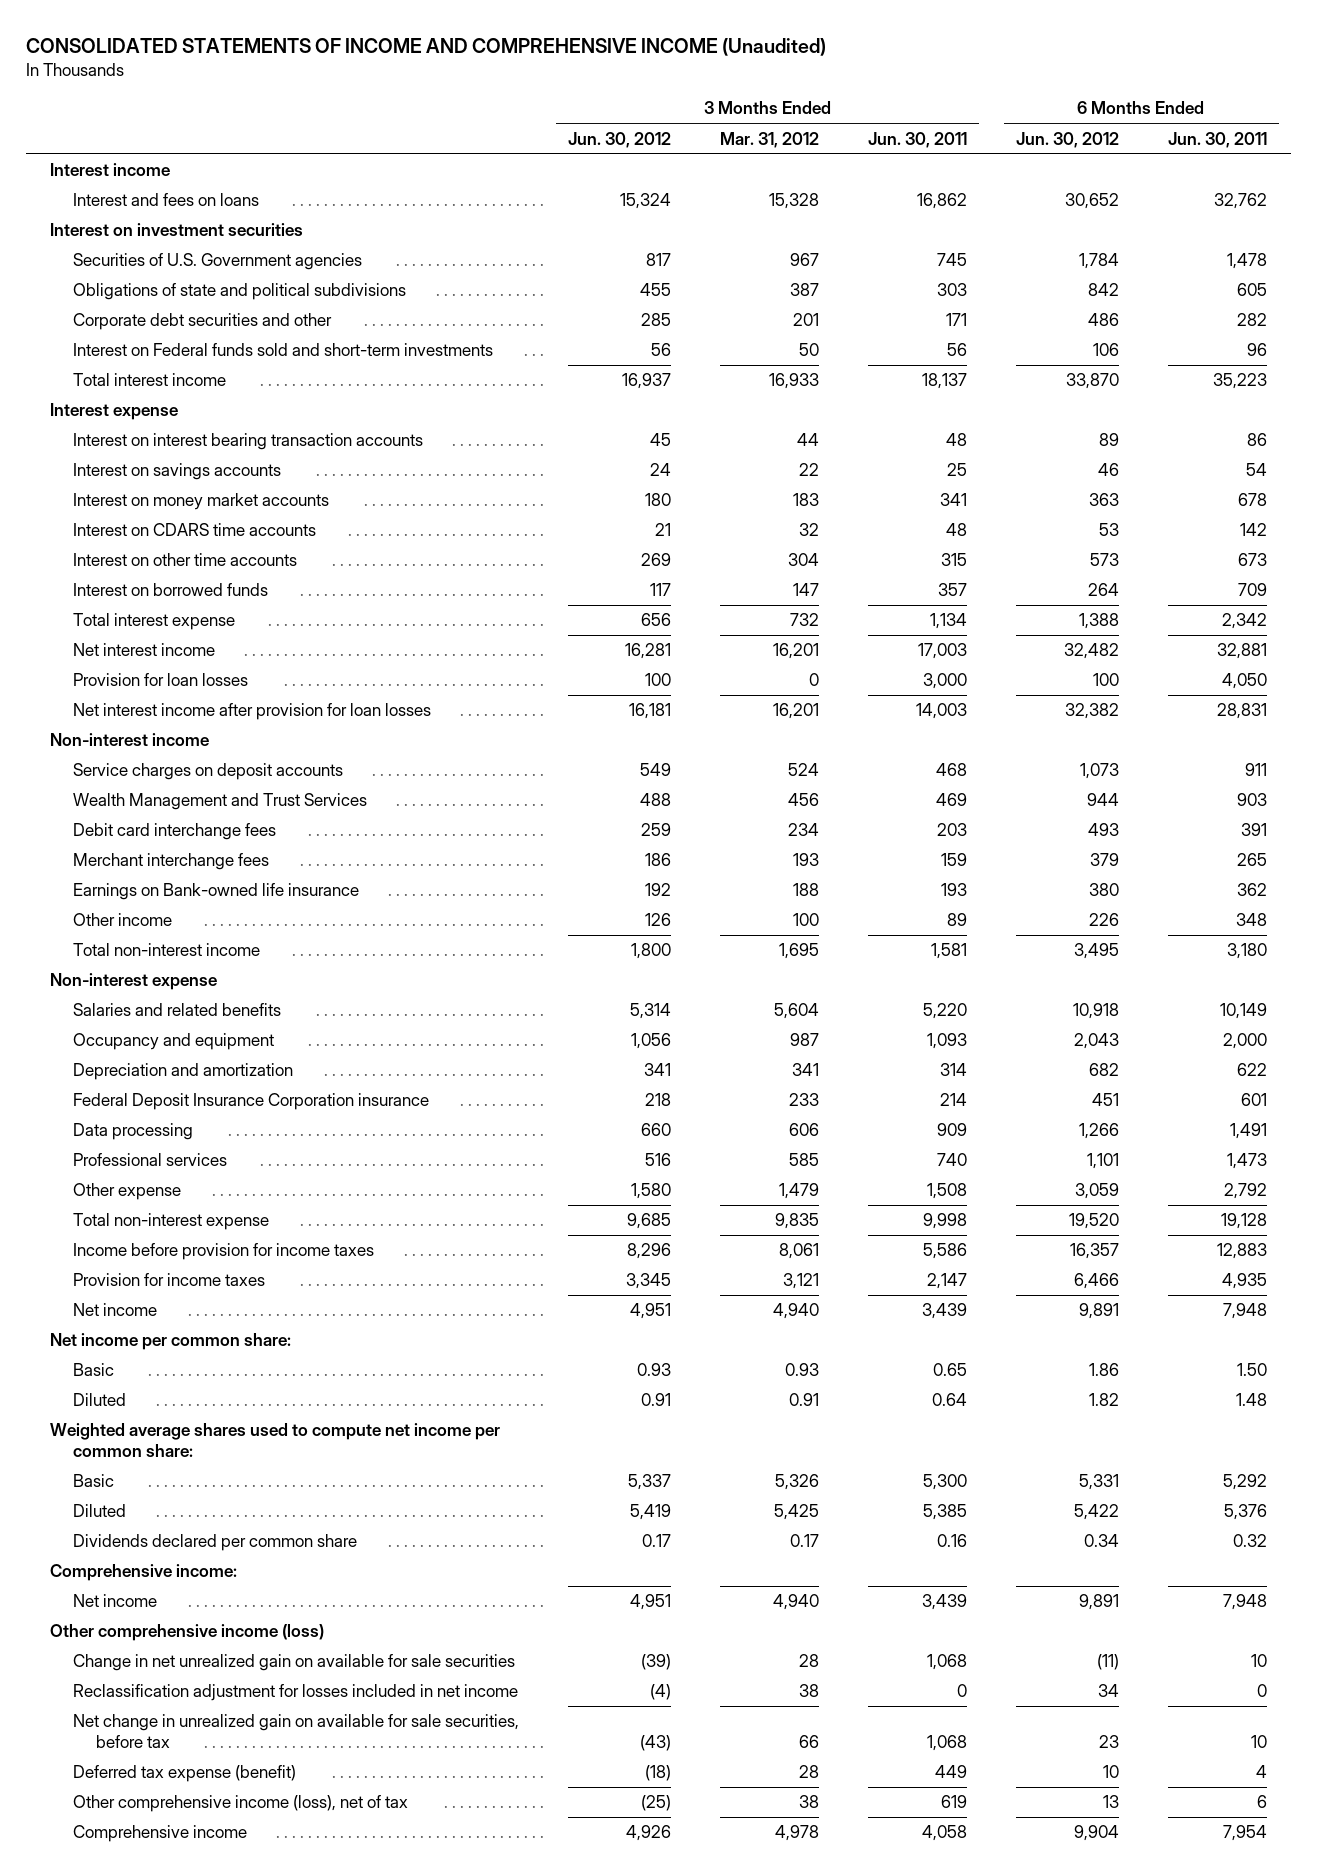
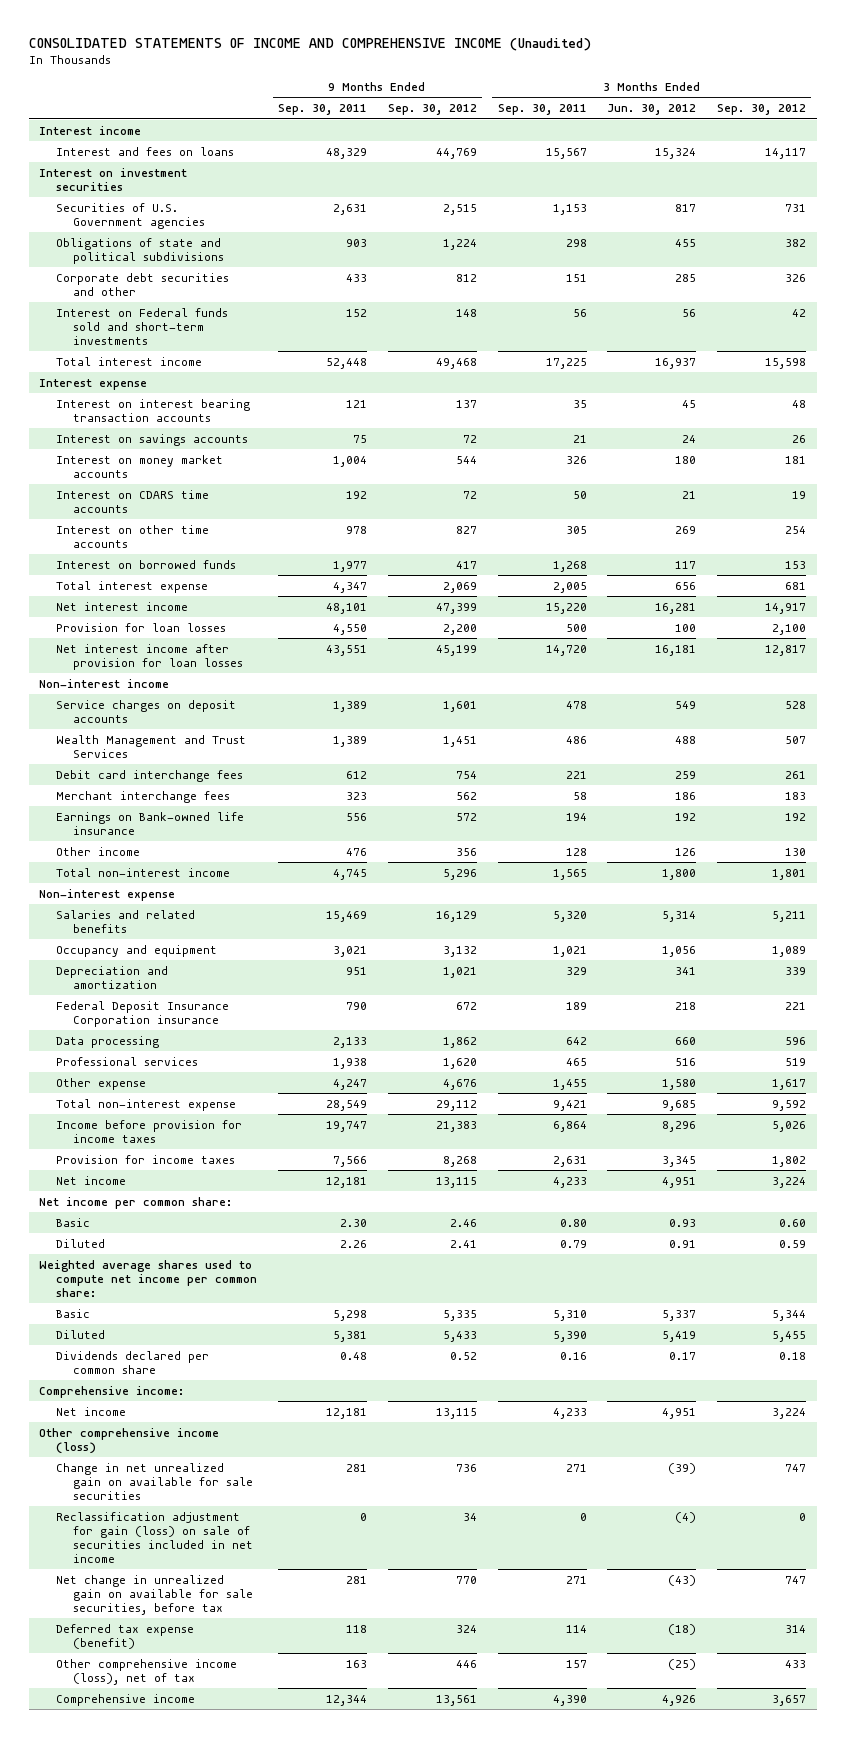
- | 3 Months Ended Jun. 30, 2012 | 3 Months Ended Mar. 31, 2012 | 3 Months Ended Jun. 30, 2011 | 6 Months Ended Jun. 30, 2012 | 6 Months Ended Jun. 30, 2011
+ | 9 Months Ended Sep. 30, 2011 | 9 Months Ended Sep. 30, 2012 | 3 Months Ended Sep. 30, 2011 | 3 Months Ended Jun. 30, 2012 | 3 Months Ended Sep. 30, 2012
- Reclassification adjustment for losses included in net income | (4) | 38 | 0 | 34 | 0
+ Reclassification adjustment for gain (loss) on sale of securities included in net income | 0 | 34 | 0 | (4) | 0

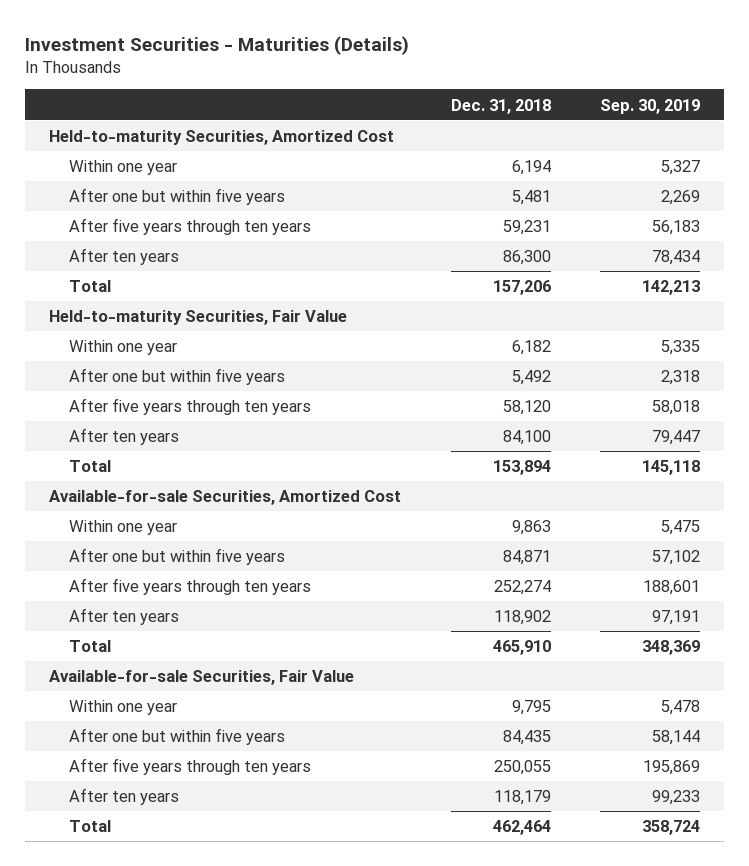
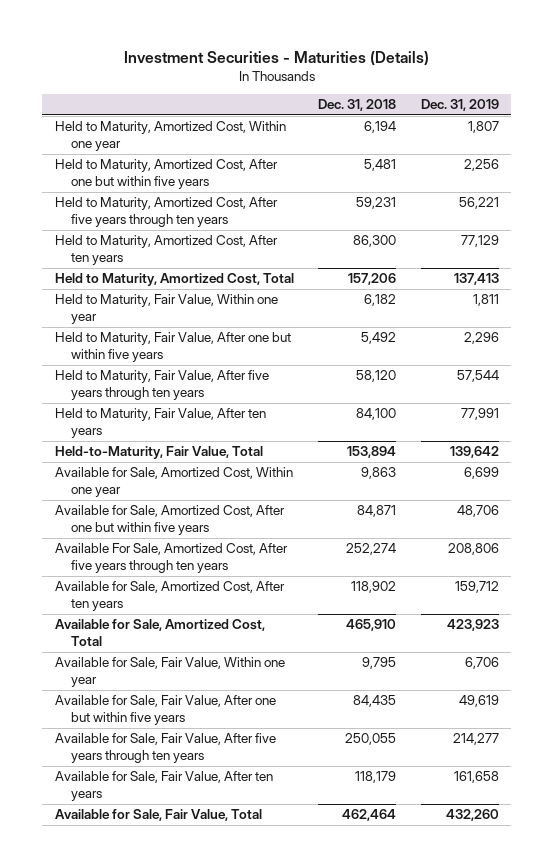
- | Dec. 31, 2018 | Sep. 30, 2019
+ | Dec. 31, 2018 | Dec. 31, 2019
- Held-to-maturity Securities, Amortized Cost
- Within one year | 6,194 | 5,327
- After one but within five years | 5,481 | 2,269
- After five years through ten years | 59,231 | 56,183
- After ten years | 86,300 | 78,434
- Total | 157,206 | 142,213
- Held-to-maturity Securities, Fair Value
- Within one year | 6,182 | 5,335
- After one but within five years | 5,492 | 2,318
- After five years through ten years | 58,120 | 58,018
- After ten years | 84,100 | 79,447
- Total | 153,894 | 145,118
- Available-for-sale Securities, Amortized Cost
- Within one year | 9,863 | 5,475
- After one but within five years | 84,871 | 57,102
- After five years through ten years | 252,274 | 188,601
- After ten years | 118,902 | 97,191
- Total | 465,910 | 348,369
- Available-for-sale Securities, Fair Value
- Within one year | 9,795 | 5,478
- After one but within five years | 84,435 | 58,144
- After five years through ten years | 250,055 | 195,869
- After ten years | 118,179 | 99,233
- Total | 462,464 | 358,724
+ Held to Maturity, Amortized Cost, Within one year | 6,194 | 1,807
+ Held to Maturity, Amortized Cost, After one but within five years | 5,481 | 2,256
+ Held to Maturity, Amortized Cost, After five years through ten years | 59,231 | 56,221
+ Held to Maturity, Amortized Cost, After ten years | 86,300 | 77,129
+ Held to Maturity, Amortized Cost, Total | 157,206 | 137,413
+ Held to Maturity, Fair Value, Within one year | 6,182 | 1,811
+ Held to Maturity, Fair Value, After one but within five years | 5,492 | 2,296
+ Held to Maturity, Fair Value, After five years through ten years | 58,120 | 57,544
+ Held to Maturity, Fair Value, After ten years | 84,100 | 77,991
+ Held-to-Maturity, Fair Value, Total | 153,894 | 139,642
+ Available for Sale, Amortized Cost, Within one year | 9,863 | 6,699
+ Available for Sale, Amortized Cost, After one but within five years | 84,871 | 48,706
+ Available For Sale, Amortized Cost, After five years through ten years | 252,274 | 208,806
+ Available for Sale, Amortized Cost, After ten years | 118,902 | 159,712
+ Available for Sale, Amortized Cost, Total | 465,910 | 423,923
+ Available for Sale, Fair Value, Within one year | 9,795 | 6,706
+ Available for Sale, Fair Value, After one but within five years | 84,435 | 49,619
+ Available for Sale, Fair Value, After five years through ten years | 250,055 | 214,277
+ Available for Sale, Fair Value, After ten years | 118,179 | 161,658
+ Available for Sale, Fair Value, Total | 462,464 | 432,260

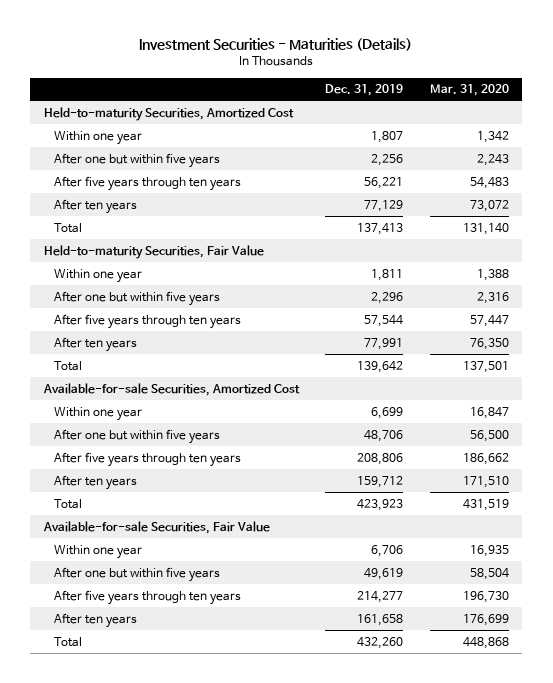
- | Dec. 31, 2018 | Dec. 31, 2019
+ | Dec. 31, 2019 | Mar. 31, 2020
- Held to Maturity, Amortized Cost, Within one year | 6,194 | 1,807
- Held to Maturity, Amortized Cost, After one but within five years | 5,481 | 2,256
- Held to Maturity, Amortized Cost, After five years through ten years | 59,231 | 56,221
- Held to Maturity, Amortized Cost, After ten years | 86,300 | 77,129
- Held to Maturity, Amortized Cost, Total | 157,206 | 137,413
- Held to Maturity, Fair Value, Within one year | 6,182 | 1,811
- Held to Maturity, Fair Value, After one but within five years | 5,492 | 2,296
- Held to Maturity, Fair Value, After five years through ten years | 58,120 | 57,544
- Held to Maturity, Fair Value, After ten years | 84,100 | 77,991
- Held-to-Maturity, Fair Value, Total | 153,894 | 139,642
- Available for Sale, Amortized Cost, Within one year | 9,863 | 6,699
- Available for Sale, Amortized Cost, After one but within five years | 84,871 | 48,706
- Available For Sale, Amortized Cost, After five years through ten years | 252,274 | 208,806
- Available for Sale, Amortized Cost, After ten years | 118,902 | 159,712
- Available for Sale, Amortized Cost, Total | 465,910 | 423,923
- Available for Sale, Fair Value, Within one year | 9,795 | 6,706
- Available for Sale, Fair Value, After one but within five years | 84,435 | 49,619
- Available for Sale, Fair Value, After five years through ten years | 250,055 | 214,277
- Available for Sale, Fair Value, After ten years | 118,179 | 161,658
- Available for Sale, Fair Value, Total | 462,464 | 432,260
+ Held-to-maturity Securities, Amortized Cost
+ Within one year | 1,807 | 1,342
+ After one but within five years | 2,256 | 2,243
+ After five years through ten years | 56,221 | 54,483
+ After ten years | 77,129 | 73,072
+ Total | 137,413 | 131,140
+ Held-to-maturity Securities, Fair Value
+ Within one year | 1,811 | 1,388
+ After one but within five years | 2,296 | 2,316
+ After five years through ten years | 57,544 | 57,447
+ After ten years | 77,991 | 76,350
+ Total | 139,642 | 137,501
+ Available-for-sale Securities, Amortized Cost
+ Within one year | 6,699 | 16,847
+ After one but within five years | 48,706 | 56,500
+ After five years through ten years | 208,806 | 186,662
+ After ten years | 159,712 | 171,510
+ Total | 423,923 | 431,519
+ Available-for-sale Securities, Fair Value
+ Within one year | 6,706 | 16,935
+ After one but within five years | 49,619 | 58,504
+ After five years through ten years | 214,277 | 196,730
+ After ten years | 161,658 | 176,699
+ Total | 432,260 | 448,868

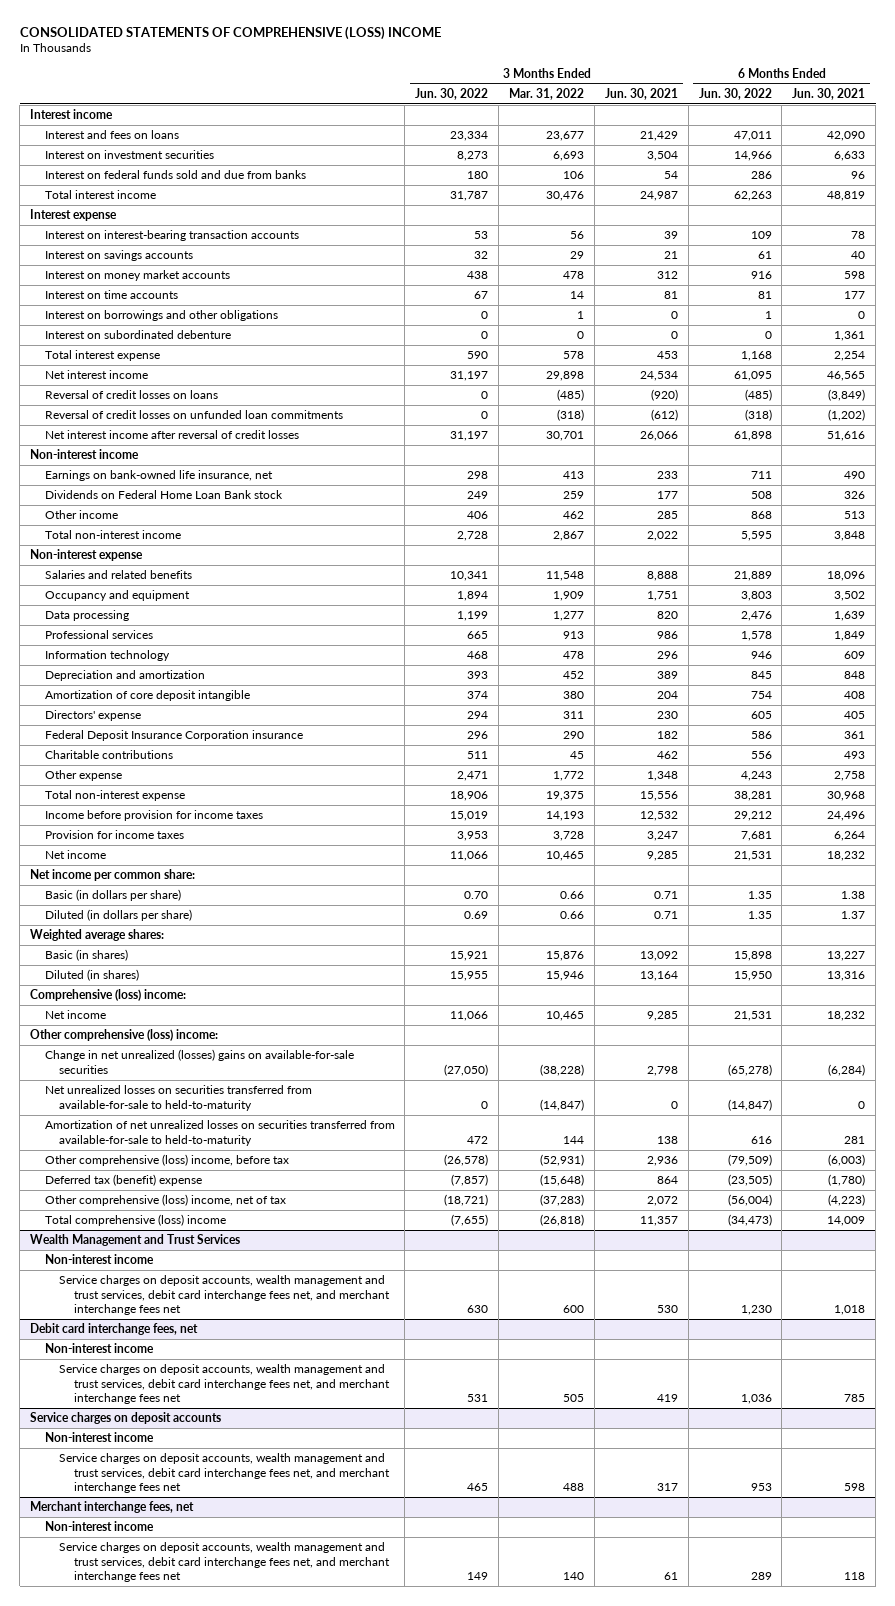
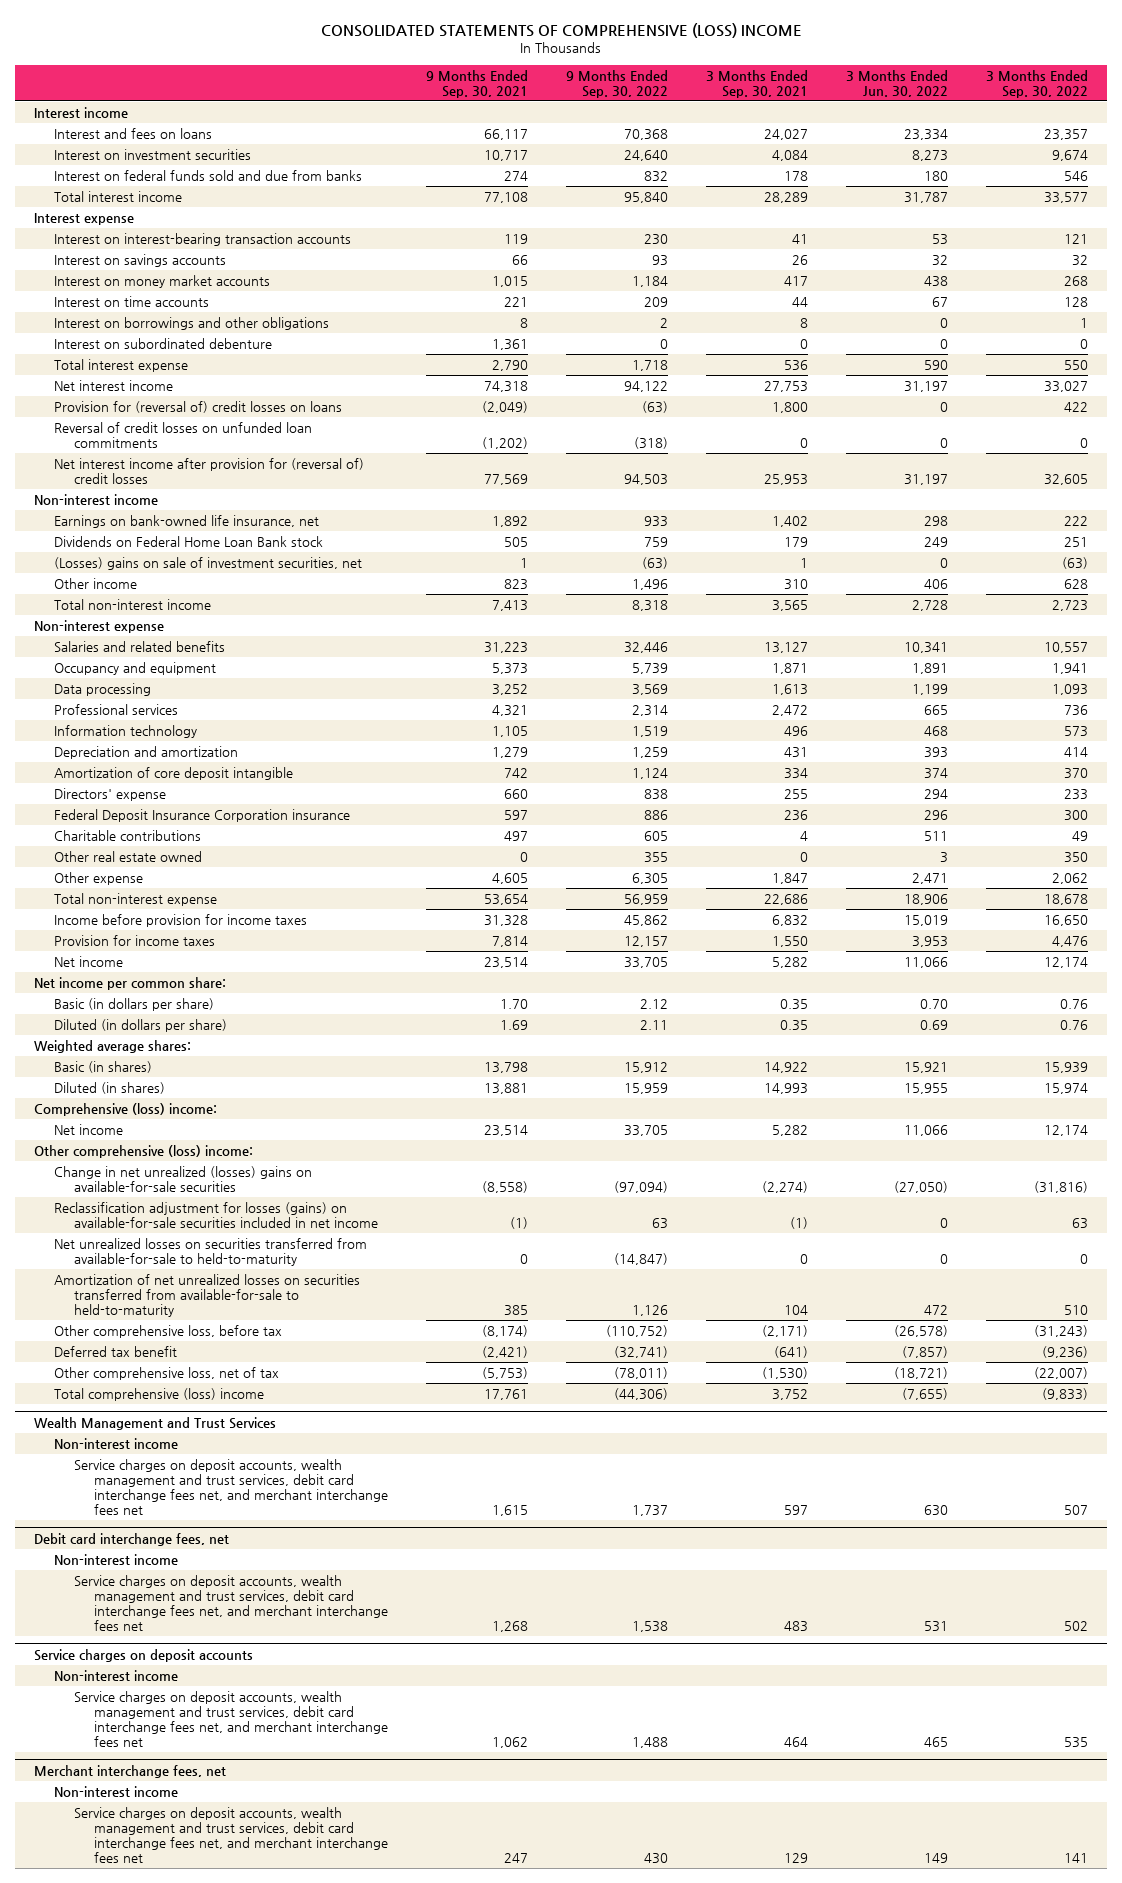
- | 3 Months Ended Jun. 30, 2022 | 3 Months Ended Mar. 31, 2022 | 3 Months Ended Jun. 30, 2021 | 6 Months Ended Jun. 30, 2022 | 6 Months Ended Jun. 30, 2021
+ | 9 Months Ended Sep. 30, 2021 | 9 Months Ended Sep. 30, 2022 | 3 Months Ended Sep. 30, 2021 | 3 Months Ended Jun. 30, 2022 | 3 Months Ended Sep. 30, 2022
- Reversal of credit losses on loans | 0 | (485) | (920) | (485) | (3,849)
+ Provision for (reversal of) credit losses on loans | (2,049) | (63) | 1,800 | 0 | 422
- Net interest income after reversal of credit losses | 31,197 | 30,701 | 26,066 | 61,898 | 51,616
+ Net interest income after provision for (reversal of) credit losses | 77,569 | 94,503 | 25,953 | 31,197 | 32,605
+ (Losses) gains on sale of investment securities, net | 1 | (63) | 1 | 0 | (63)
- Occupancy and equipment | 1,894 | 1,909 | 1,751 | 3,803 | 3,502
+ Occupancy and equipment | 5,373 | 5,739 | 1,871 | 1,891 | 1,941
+ Other real estate owned | 0 | 355 | 0 | 3 | 350
+ Reclassification adjustment for losses (gains) on available-for-sale securities included in net income | (1) | 63 | (1) | 0 | 63
- Other comprehensive (loss) income, before tax | (26,578) | (52,931) | 2,936 | (79,509) | (6,003)
- Deferred tax (benefit) expense | (7,857) | (15,648) | 864 | (23,505) | (1,780)
- Other comprehensive (loss) income, net of tax | (18,721) | (37,283) | 2,072 | (56,004) | (4,223)
+ Other comprehensive loss, before tax | (8,174) | (110,752) | (2,171) | (26,578) | (31,243)
+ Deferred tax benefit | (2,421) | (32,741) | (641) | (7,857) | (9,236)
+ Other comprehensive loss, net of tax | (5,753) | (78,011) | (1,530) | (18,721) | (22,007)

